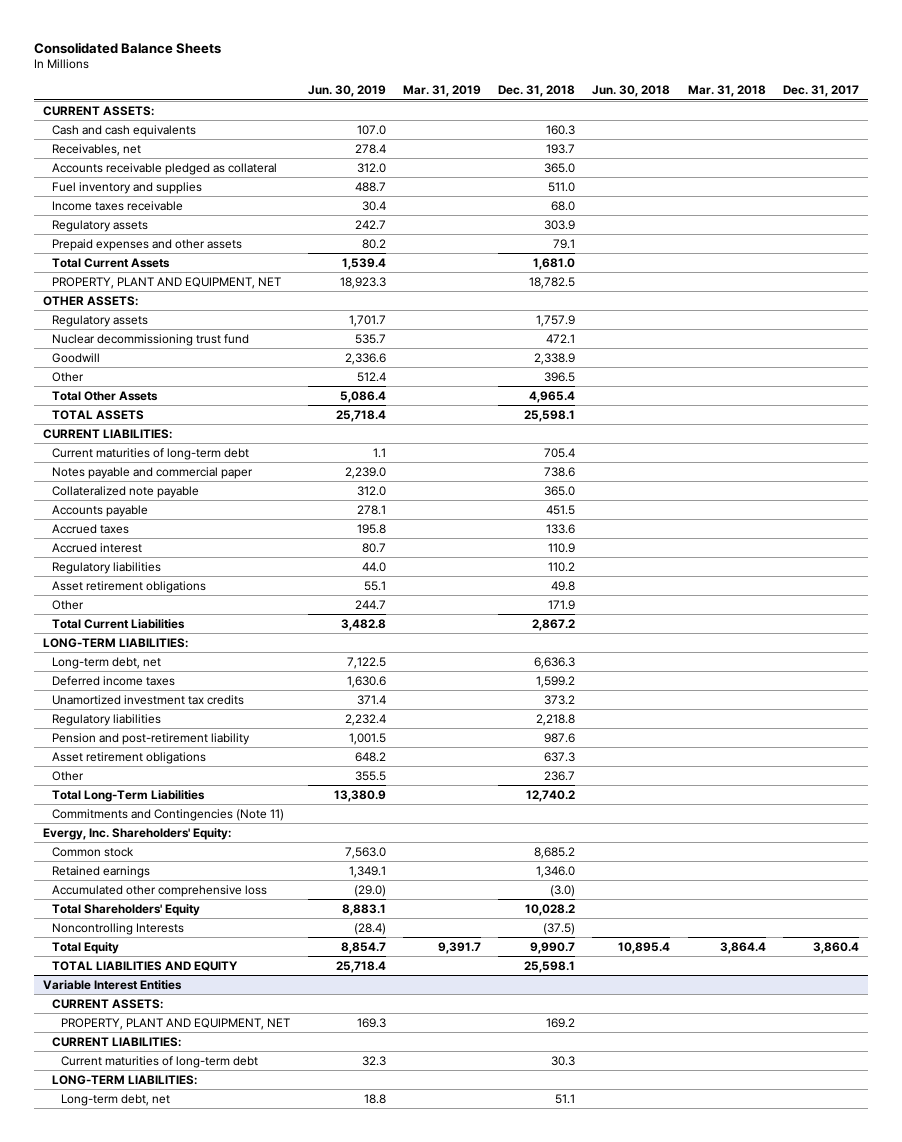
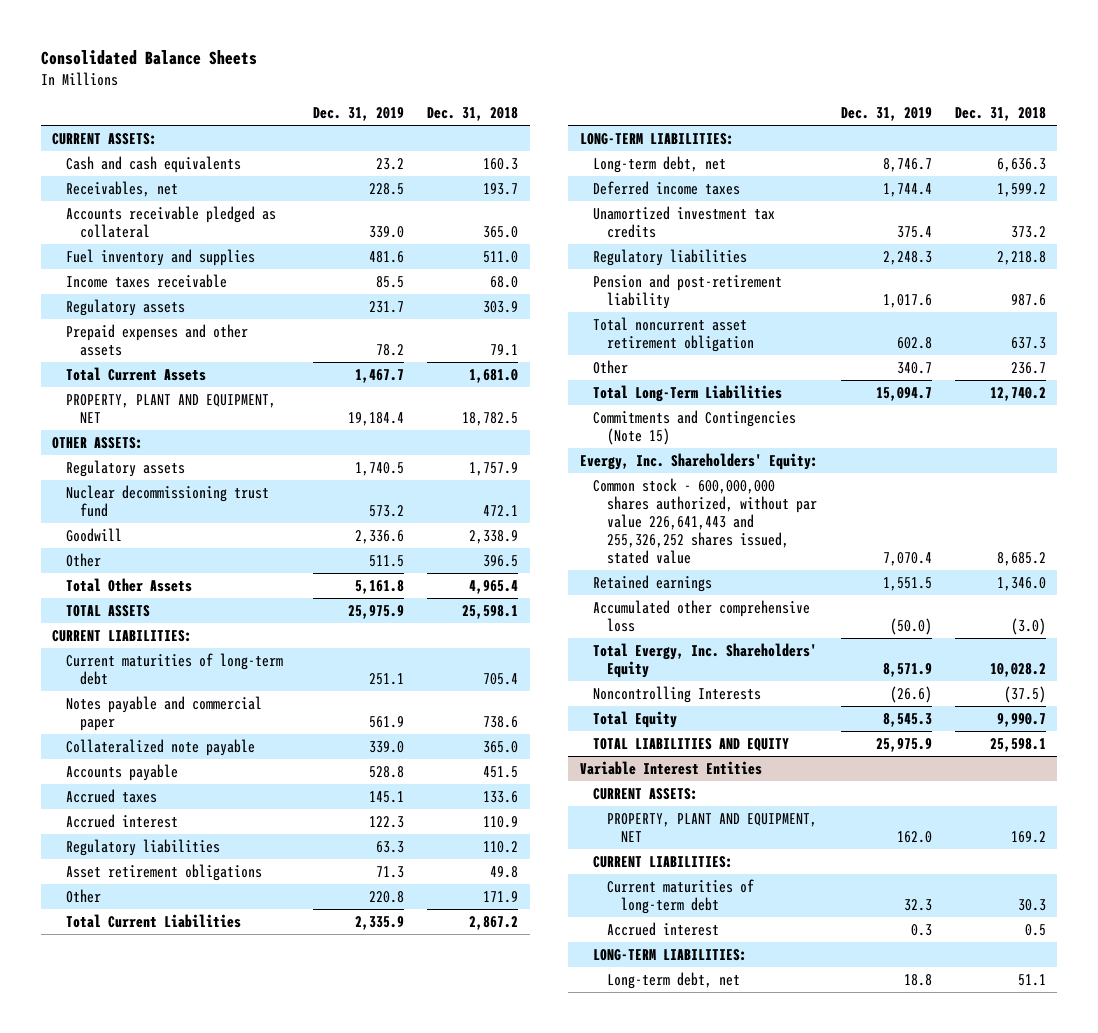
- | Jun. 30, 2019 | Mar. 31, 2019 | Dec. 31, 2018 | Jun. 30, 2018 | Mar. 31, 2018 | Dec. 31, 2017
+ | Dec. 31, 2019 | Dec. 31, 2018
- Asset retirement obligations | 648.2 | | 637.3 | | |
+ Total noncurrent asset retirement obligation | 602.8 | 637.3
- Commitments and Contingencies (Note 11)
+ Commitments and Contingencies (Note 15)
- Common stock | 7,563.0 | | 8,685.2 | | |
+ Common stock - 600,000,000 shares authorized, without par value 226,641,443 and 255,326,252 shares issued, stated value | 7,070.4 | 8,685.2
- Total Shareholders' Equity | 8,883.1 | | 10,028.2 | | |
+ Total Evergy, Inc. Shareholders' Equity | 8,571.9 | 10,028.2
@ Variable Interest Entities
+ Accrued interest | 0.3 | 0.5

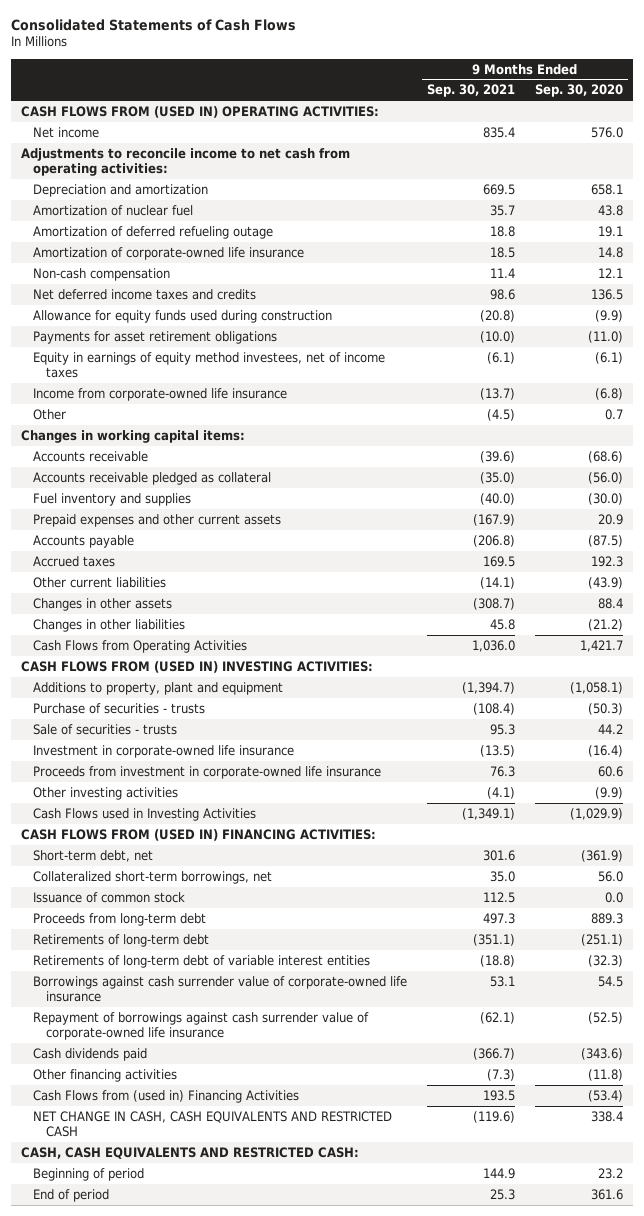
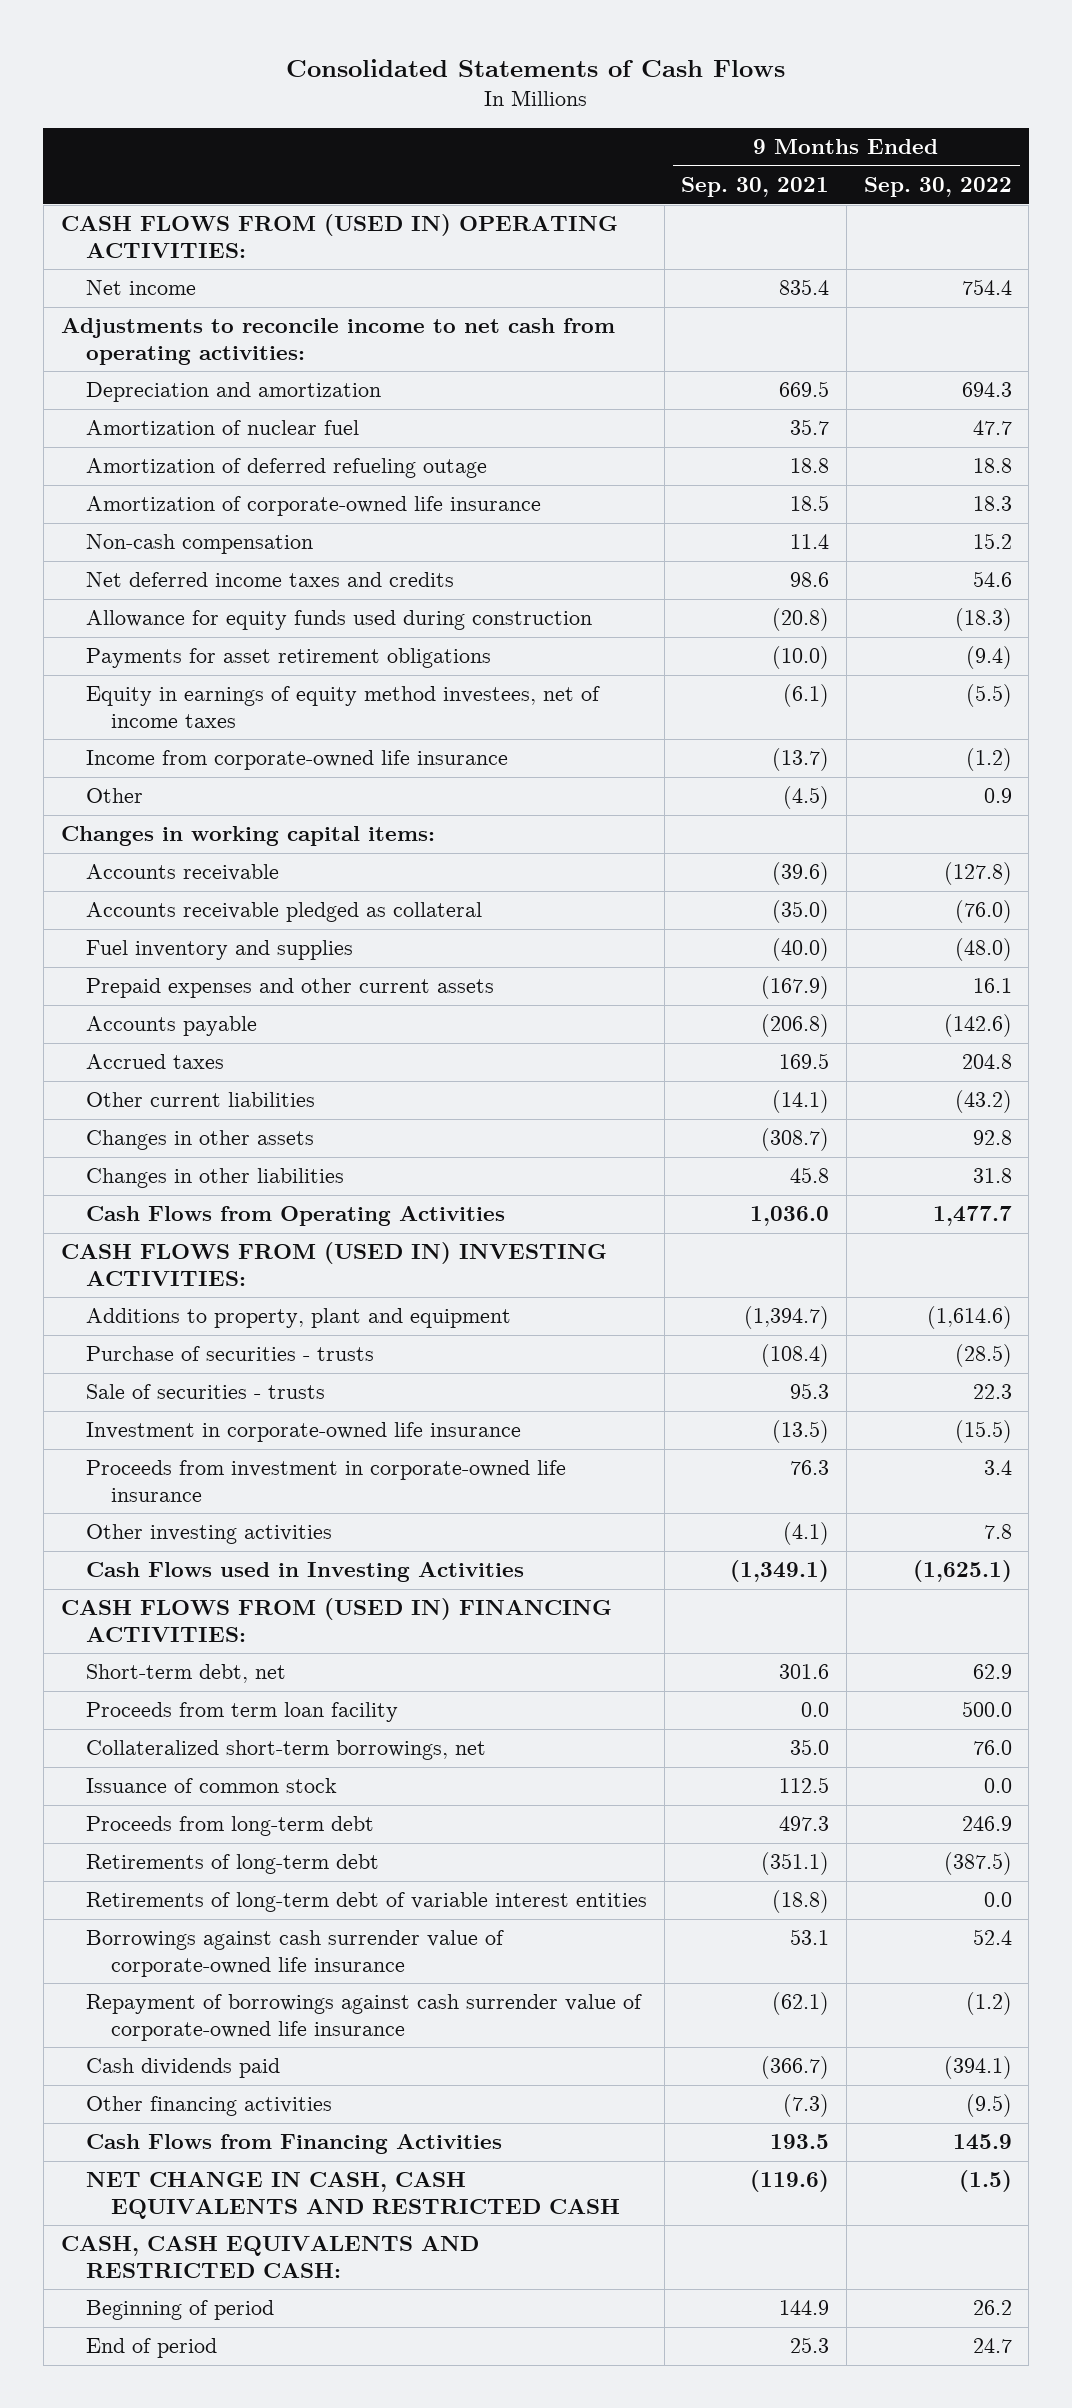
- | 9 Months Ended Sep. 30, 2021 | 9 Months Ended Sep. 30, 2020
+ | 9 Months Ended Sep. 30, 2021 | 9 Months Ended Sep. 30, 2022
+ Proceeds from term loan facility | 0.0 | 500.0
- Cash Flows from (used in) Financing Activities | 193.5 | (53.4)
+ Cash Flows from Financing Activities | 193.5 | 145.9

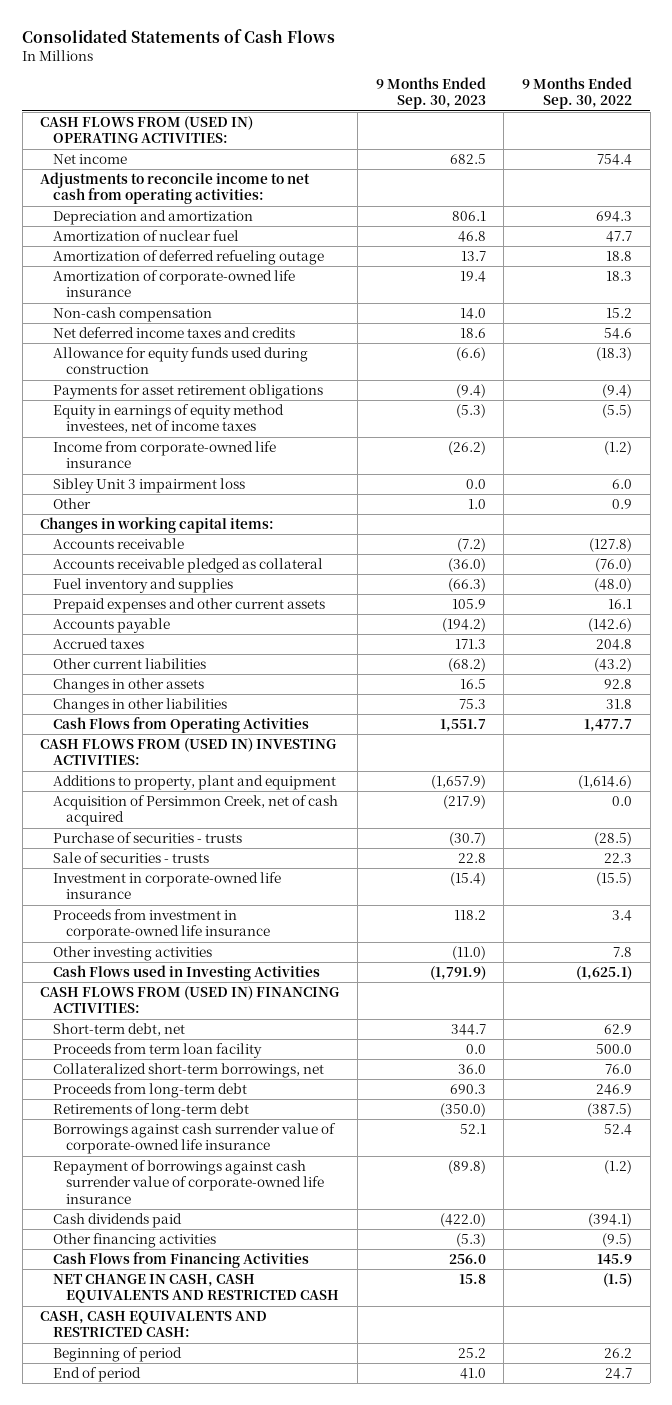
- | 9 Months Ended Sep. 30, 2021 | 9 Months Ended Sep. 30, 2022
+ | 9 Months Ended Sep. 30, 2023 | 9 Months Ended Sep. 30, 2022
+ Sibley Unit 3 impairment loss | 0.0 | 6.0
+ Acquisition of Persimmon Creek, net of cash acquired | (217.9) | 0.0
- Issuance of common stock | 112.5 | 0.0
- Retirements of long-term debt of variable interest entities | (18.8) | 0.0

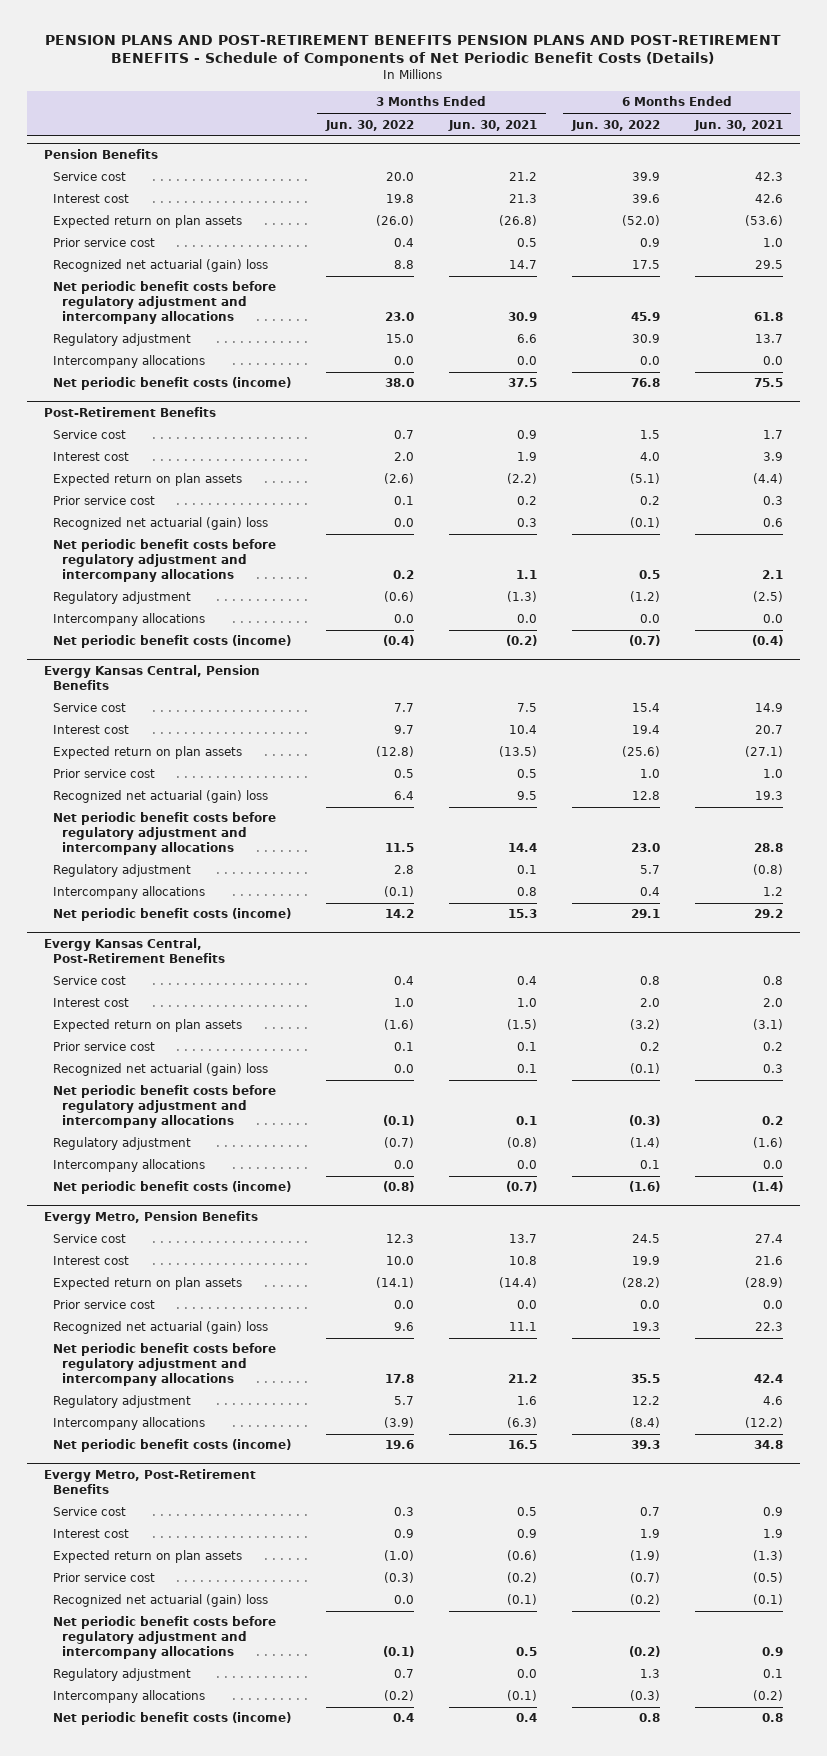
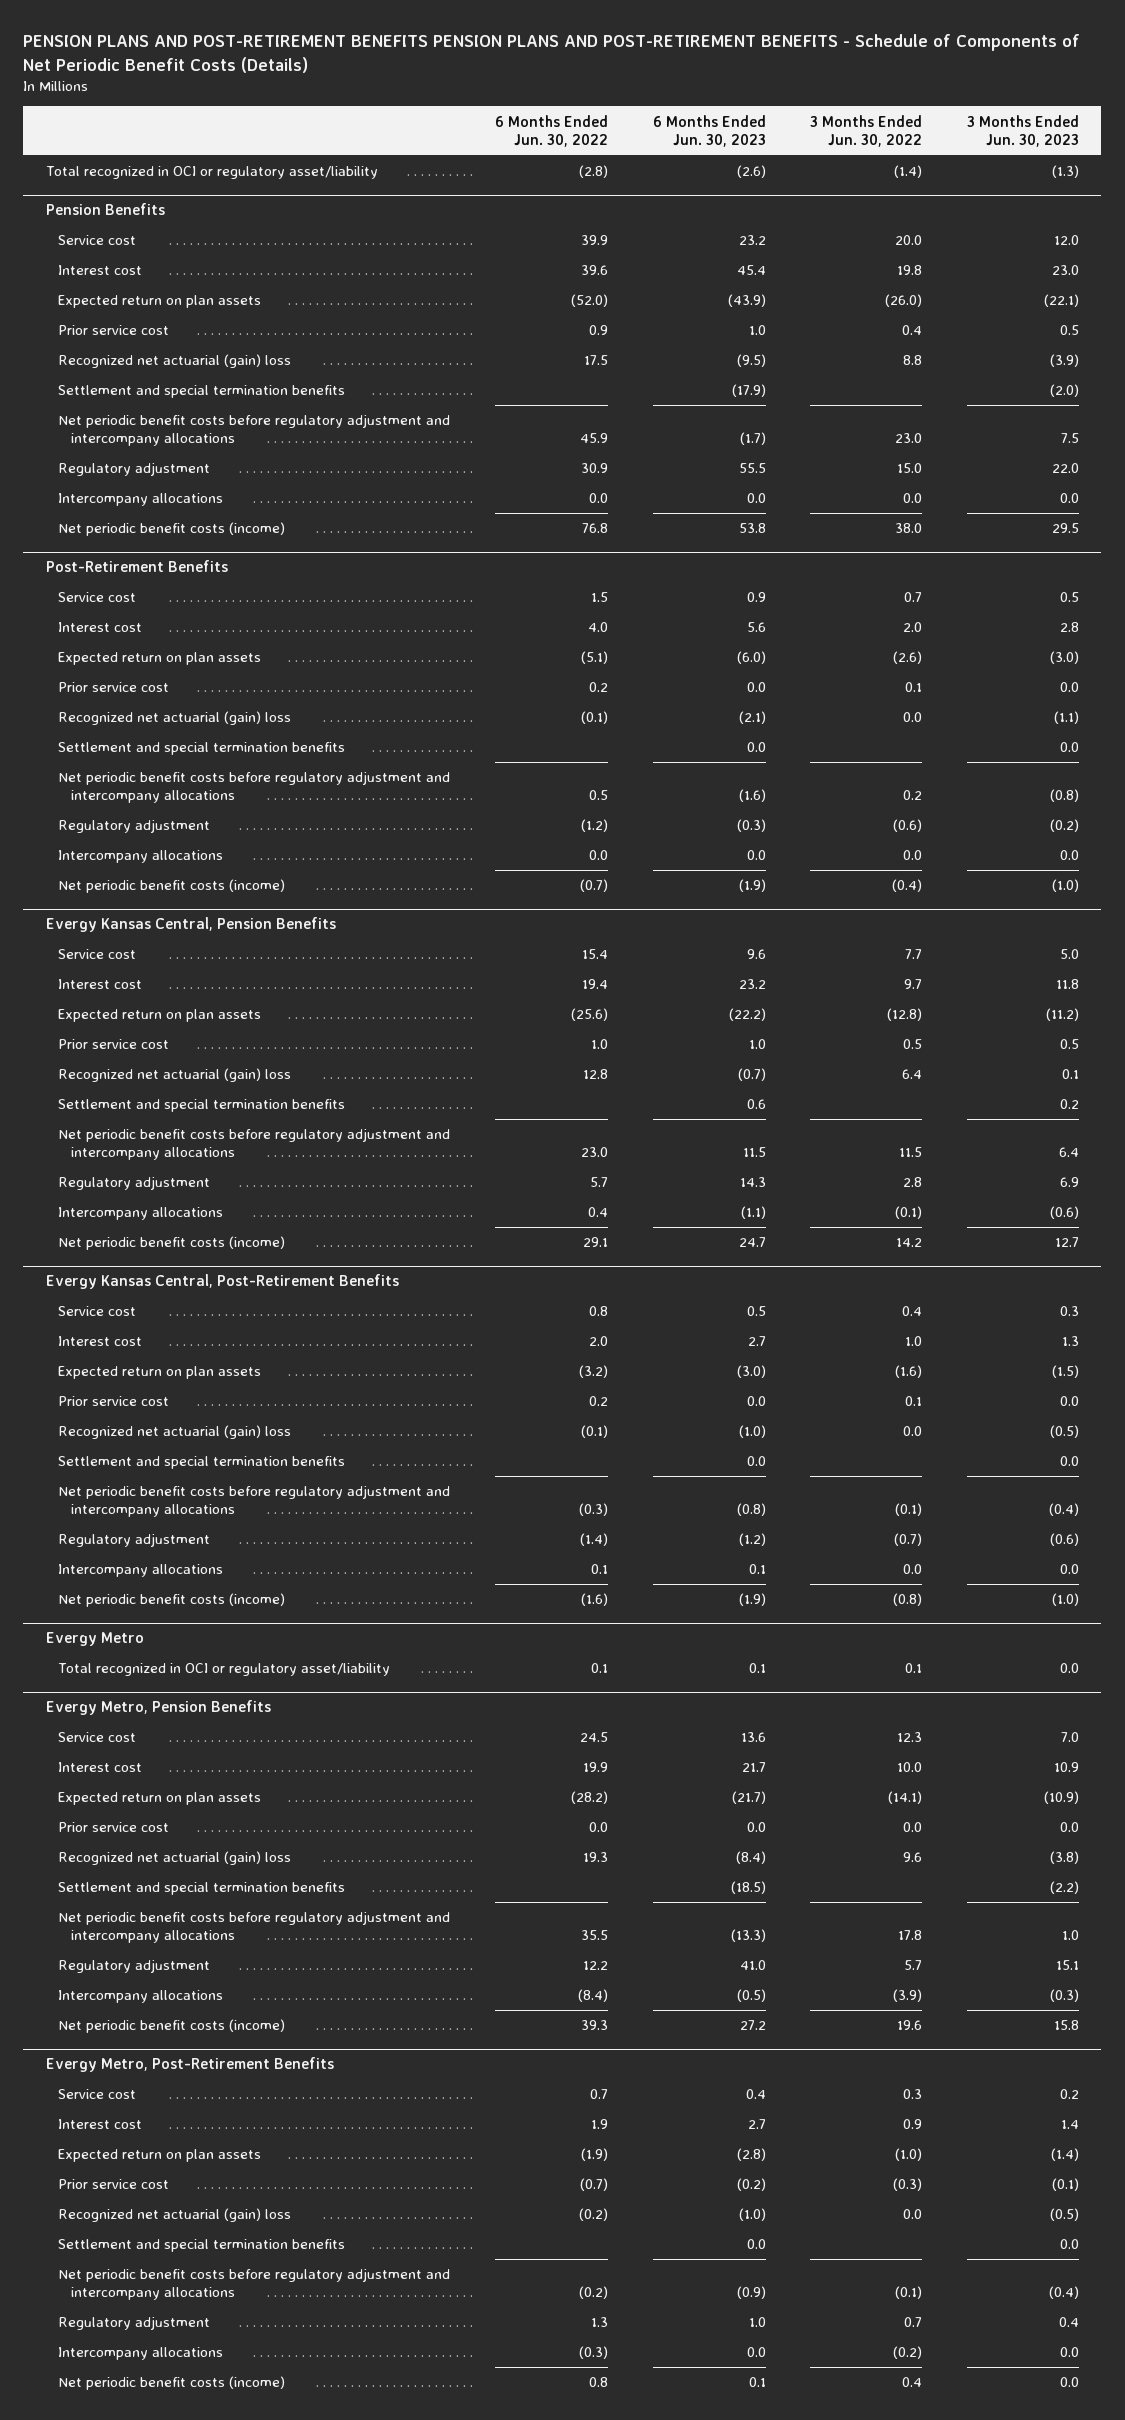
- | 3 Months Ended Jun. 30, 2022 | 3 Months Ended Jun. 30, 2021 | 6 Months Ended Jun. 30, 2022 | 6 Months Ended Jun. 30, 2021
+ | 6 Months Ended Jun. 30, 2022 | 6 Months Ended Jun. 30, 2023 | 3 Months Ended Jun. 30, 2022 | 3 Months Ended Jun. 30, 2023
+ Total recognized in OCI or regulatory asset/liability | (2.8) | (2.6) | (1.4) | (1.3)
@ Pension Benefits
+ Settlement and special termination benefits | | (17.9) | | (2.0)
@ Post-Retirement Benefits
+ Settlement and special termination benefits | | 0.0 | | 0.0
@ Evergy Kansas Central, Pension Benefits
+ Settlement and special termination benefits | | 0.6 | | 0.2
@ Evergy Kansas Central, Post-Retirement Benefits
+ Settlement and special termination benefits | | 0.0 | | 0.0
+ Evergy Metro
+ Total recognized in OCI or regulatory asset/liability | 0.1 | 0.1 | 0.1 | 0.0
@ Evergy Metro, Pension Benefits
+ Settlement and special termination benefits | | (18.5) | | (2.2)
@ Evergy Metro, Post-Retirement Benefits
+ Settlement and special termination benefits | | 0.0 | | 0.0

